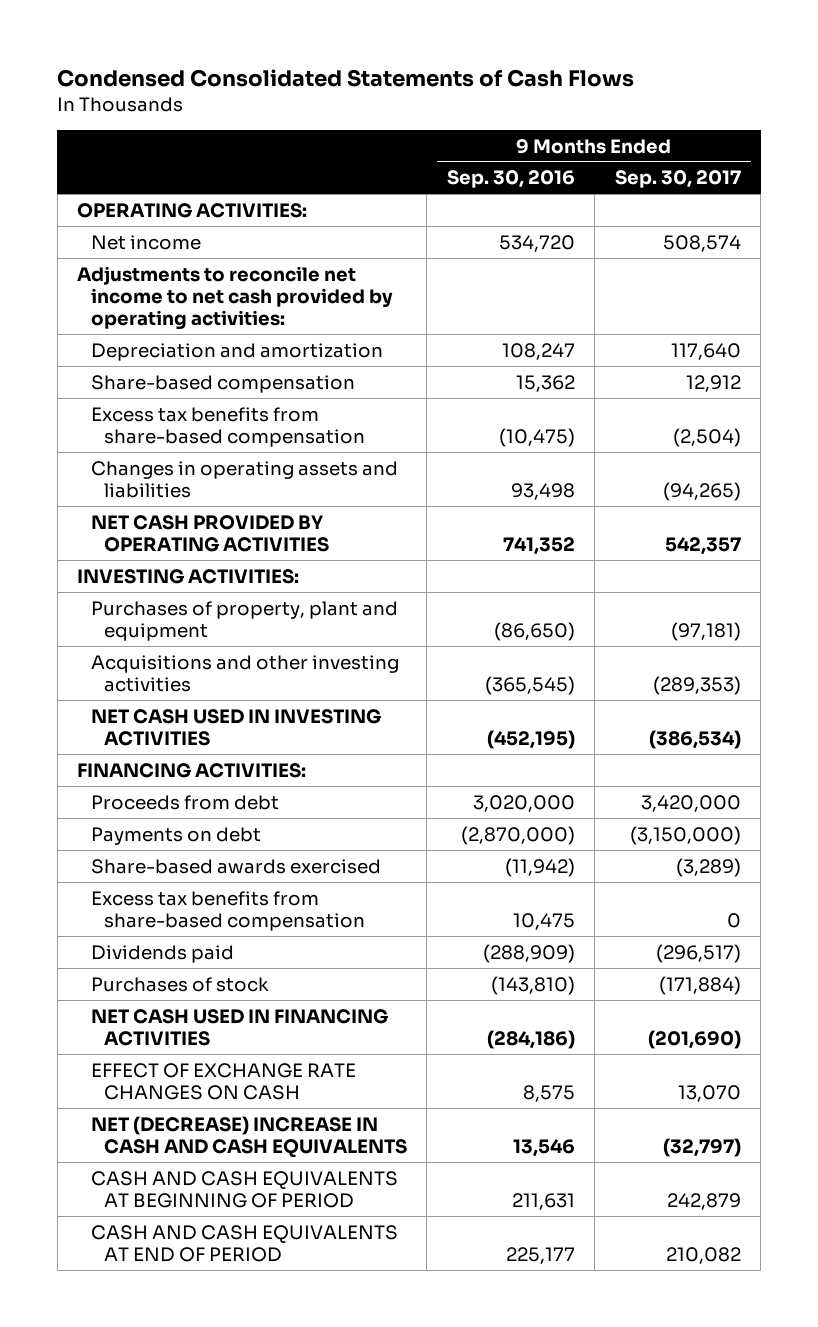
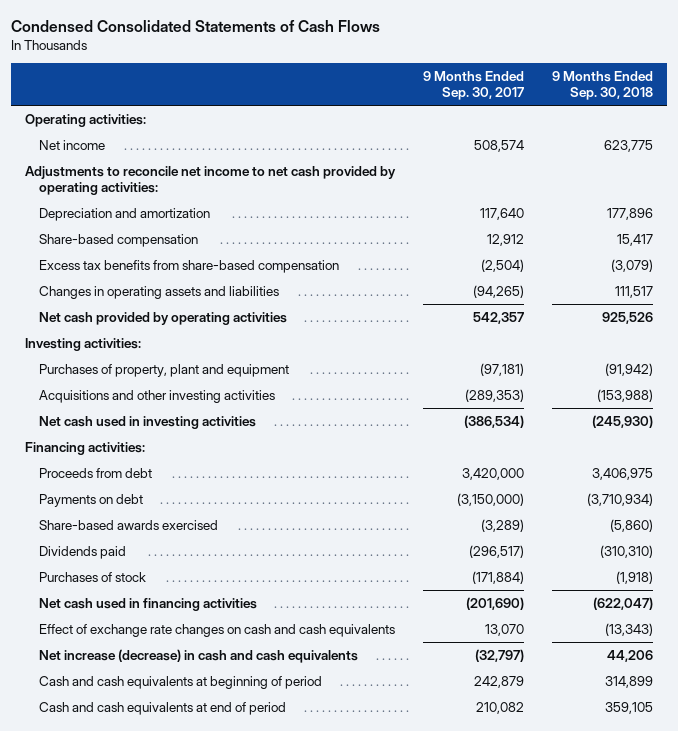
- | 9 Months Ended Sep. 30, 2016 | 9 Months Ended Sep. 30, 2017
+ | 9 Months Ended Sep. 30, 2017 | 9 Months Ended Sep. 30, 2018
- OPERATING ACTIVITIES:
+ Operating activities:
- NET CASH PROVIDED BY OPERATING ACTIVITIES | 741,352 | 542,357
- INVESTING ACTIVITIES:
+ Net cash provided by operating activities | 542,357 | 925,526
+ Investing activities:
- NET CASH USED IN INVESTING ACTIVITIES | (452,195) | (386,534)
- FINANCING ACTIVITIES:
+ Net cash used in investing activities | (386,534) | (245,930)
+ Financing activities:
- Excess tax benefits from share-based compensation | 10,475 | 0
- NET CASH USED IN FINANCING ACTIVITIES | (284,186) | (201,690)
- EFFECT OF EXCHANGE RATE CHANGES ON CASH | 8,575 | 13,070
- NET (DECREASE) INCREASE IN CASH AND CASH EQUIVALENTS | 13,546 | (32,797)
- CASH AND CASH EQUIVALENTS AT BEGINNING OF PERIOD | 211,631 | 242,879
- CASH AND CASH EQUIVALENTS AT END OF PERIOD | 225,177 | 210,082
+ Net cash used in financing activities | (201,690) | (622,047)
+ Effect of exchange rate changes on cash and cash equivalents | 13,070 | (13,343)
+ Net increase (decrease) in cash and cash equivalents | (32,797) | 44,206
+ Cash and cash equivalents at beginning of period | 242,879 | 314,899
+ Cash and cash equivalents at end of period | 210,082 | 359,105

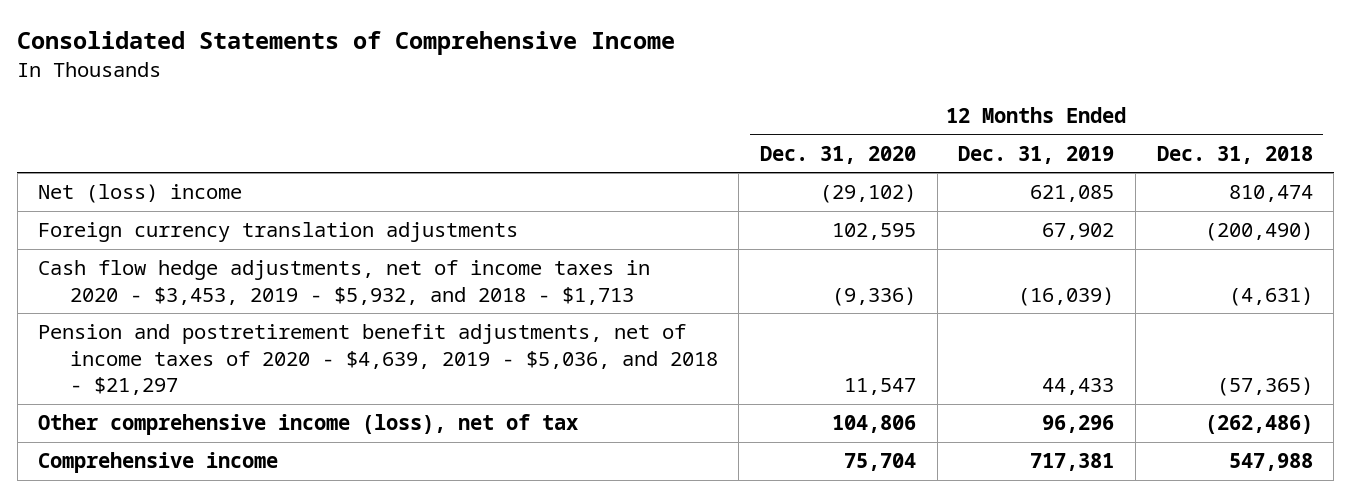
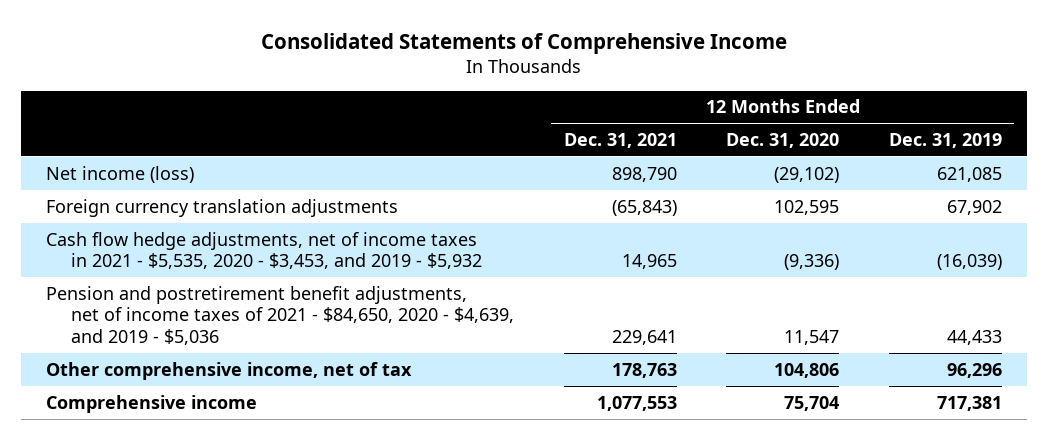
- | 12 Months Ended Dec. 31, 2020 | 12 Months Ended Dec. 31, 2019 | 12 Months Ended Dec. 31, 2018
+ | 12 Months Ended Dec. 31, 2021 | 12 Months Ended Dec. 31, 2020 | 12 Months Ended Dec. 31, 2019
- Net (loss) income | (29,102) | 621,085 | 810,474
+ Net income (loss) | 898,790 | (29,102) | 621,085
- Cash flow hedge adjustments, net of income taxes in 2020 - $3,453, 2019 - $5,932, and 2018 - $1,713 | (9,336) | (16,039) | (4,631)
- Pension and postretirement benefit adjustments, net of income taxes of 2020 - $4,639, 2019 - $5,036, and 2018 - $21,297 | 11,547 | 44,433 | (57,365)
- Other comprehensive income (loss), net of tax | 104,806 | 96,296 | (262,486)
+ Cash flow hedge adjustments, net of income taxes in 2021 - $5,535, 2020 - $3,453, and 2019 - $5,932 | 14,965 | (9,336) | (16,039)
+ Pension and postretirement benefit adjustments, net of income taxes of 2021 - $84,650, 2020 - $4,639, and 2019 - $5,036 | 229,641 | 11,547 | 44,433
+ Other comprehensive income, net of tax | 178,763 | 104,806 | 96,296

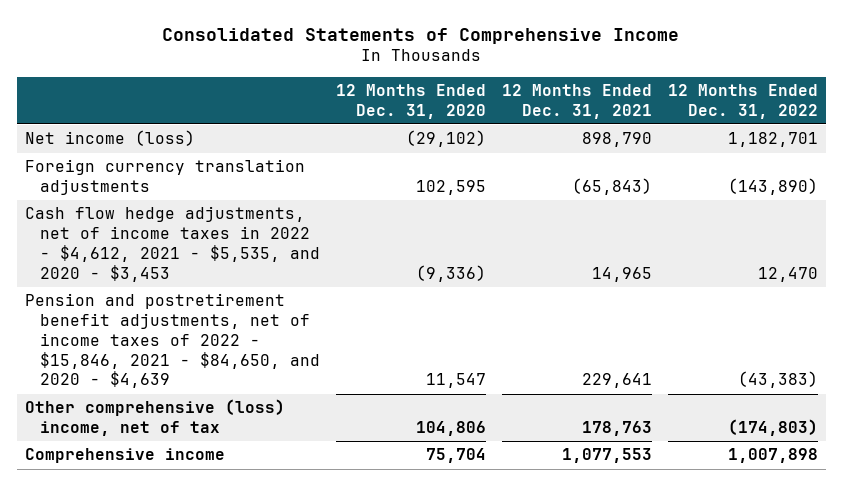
- | 12 Months Ended Dec. 31, 2021 | 12 Months Ended Dec. 31, 2020 | 12 Months Ended Dec. 31, 2019
+ | 12 Months Ended Dec. 31, 2020 | 12 Months Ended Dec. 31, 2021 | 12 Months Ended Dec. 31, 2022
- Cash flow hedge adjustments, net of income taxes in 2021 - $5,535, 2020 - $3,453, and 2019 - $5,932 | 14,965 | (9,336) | (16,039)
- Pension and postretirement benefit adjustments, net of income taxes of 2021 - $84,650, 2020 - $4,639, and 2019 - $5,036 | 229,641 | 11,547 | 44,433
- Other comprehensive income, net of tax | 178,763 | 104,806 | 96,296
+ Cash flow hedge adjustments, net of income taxes in 2022 - $4,612, 2021 - $5,535, and 2020 - $3,453 | (9,336) | 14,965 | 12,470
+ Pension and postretirement benefit adjustments, net of income taxes of 2022 - $15,846, 2021 - $84,650, and 2020 - $4,639 | 11,547 | 229,641 | (43,383)
+ Other comprehensive (loss) income, net of tax | 104,806 | 178,763 | (174,803)

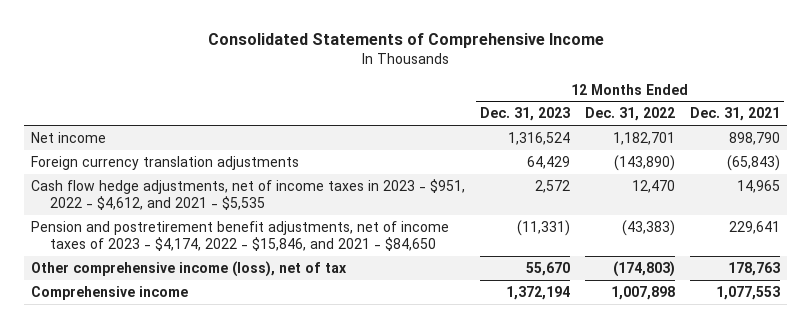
- | 12 Months Ended Dec. 31, 2020 | 12 Months Ended Dec. 31, 2021 | 12 Months Ended Dec. 31, 2022
+ | 12 Months Ended Dec. 31, 2023 | 12 Months Ended Dec. 31, 2022 | 12 Months Ended Dec. 31, 2021
- Net income (loss) | (29,102) | 898,790 | 1,182,701
+ Net income | 1,316,524 | 1,182,701 | 898,790
- Cash flow hedge adjustments, net of income taxes in 2022 - $4,612, 2021 - $5,535, and 2020 - $3,453 | (9,336) | 14,965 | 12,470
- Pension and postretirement benefit adjustments, net of income taxes of 2022 - $15,846, 2021 - $84,650, and 2020 - $4,639 | 11,547 | 229,641 | (43,383)
- Other comprehensive (loss) income, net of tax | 104,806 | 178,763 | (174,803)
+ Cash flow hedge adjustments, net of income taxes in 2023 - $951, 2022 - $4,612, and 2021 - $5,535 | 2,572 | 12,470 | 14,965
+ Pension and postretirement benefit adjustments, net of income taxes of 2023 - $4,174, 2022 - $15,846, and 2021 - $84,650 | (11,331) | (43,383) | 229,641
+ Other comprehensive income (loss), net of tax | 55,670 | (174,803) | 178,763

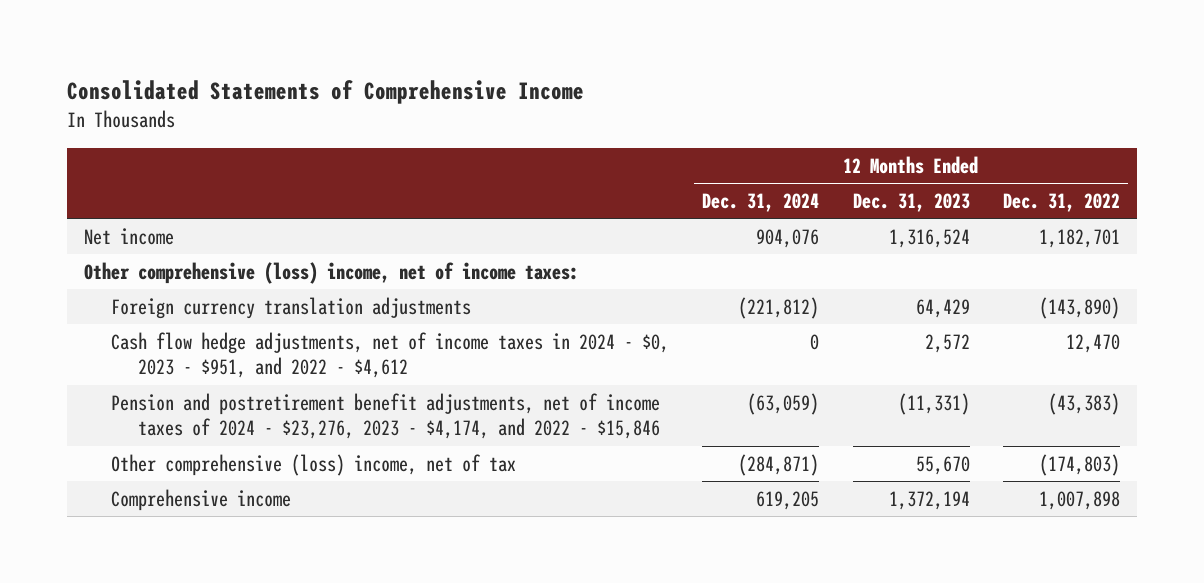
- | 12 Months Ended Dec. 31, 2023 | 12 Months Ended Dec. 31, 2022 | 12 Months Ended Dec. 31, 2021
+ | 12 Months Ended Dec. 31, 2024 | 12 Months Ended Dec. 31, 2023 | 12 Months Ended Dec. 31, 2022
+ Other comprehensive (loss) income, net of income taxes:
- Cash flow hedge adjustments, net of income taxes in 2023 - $951, 2022 - $4,612, and 2021 - $5,535 | 2,572 | 12,470 | 14,965
- Pension and postretirement benefit adjustments, net of income taxes of 2023 - $4,174, 2022 - $15,846, and 2021 - $84,650 | (11,331) | (43,383) | 229,641
- Other comprehensive income (loss), net of tax | 55,670 | (174,803) | 178,763
+ Cash flow hedge adjustments, net of income taxes in 2024 - $0, 2023 - $951, and 2022 - $4,612 | 0 | 2,572 | 12,470
+ Pension and postretirement benefit adjustments, net of income taxes of 2024 - $23,276, 2023 - $4,174, and 2022 - $15,846 | (63,059) | (11,331) | (43,383)
+ Other comprehensive (loss) income, net of tax | (284,871) | 55,670 | (174,803)

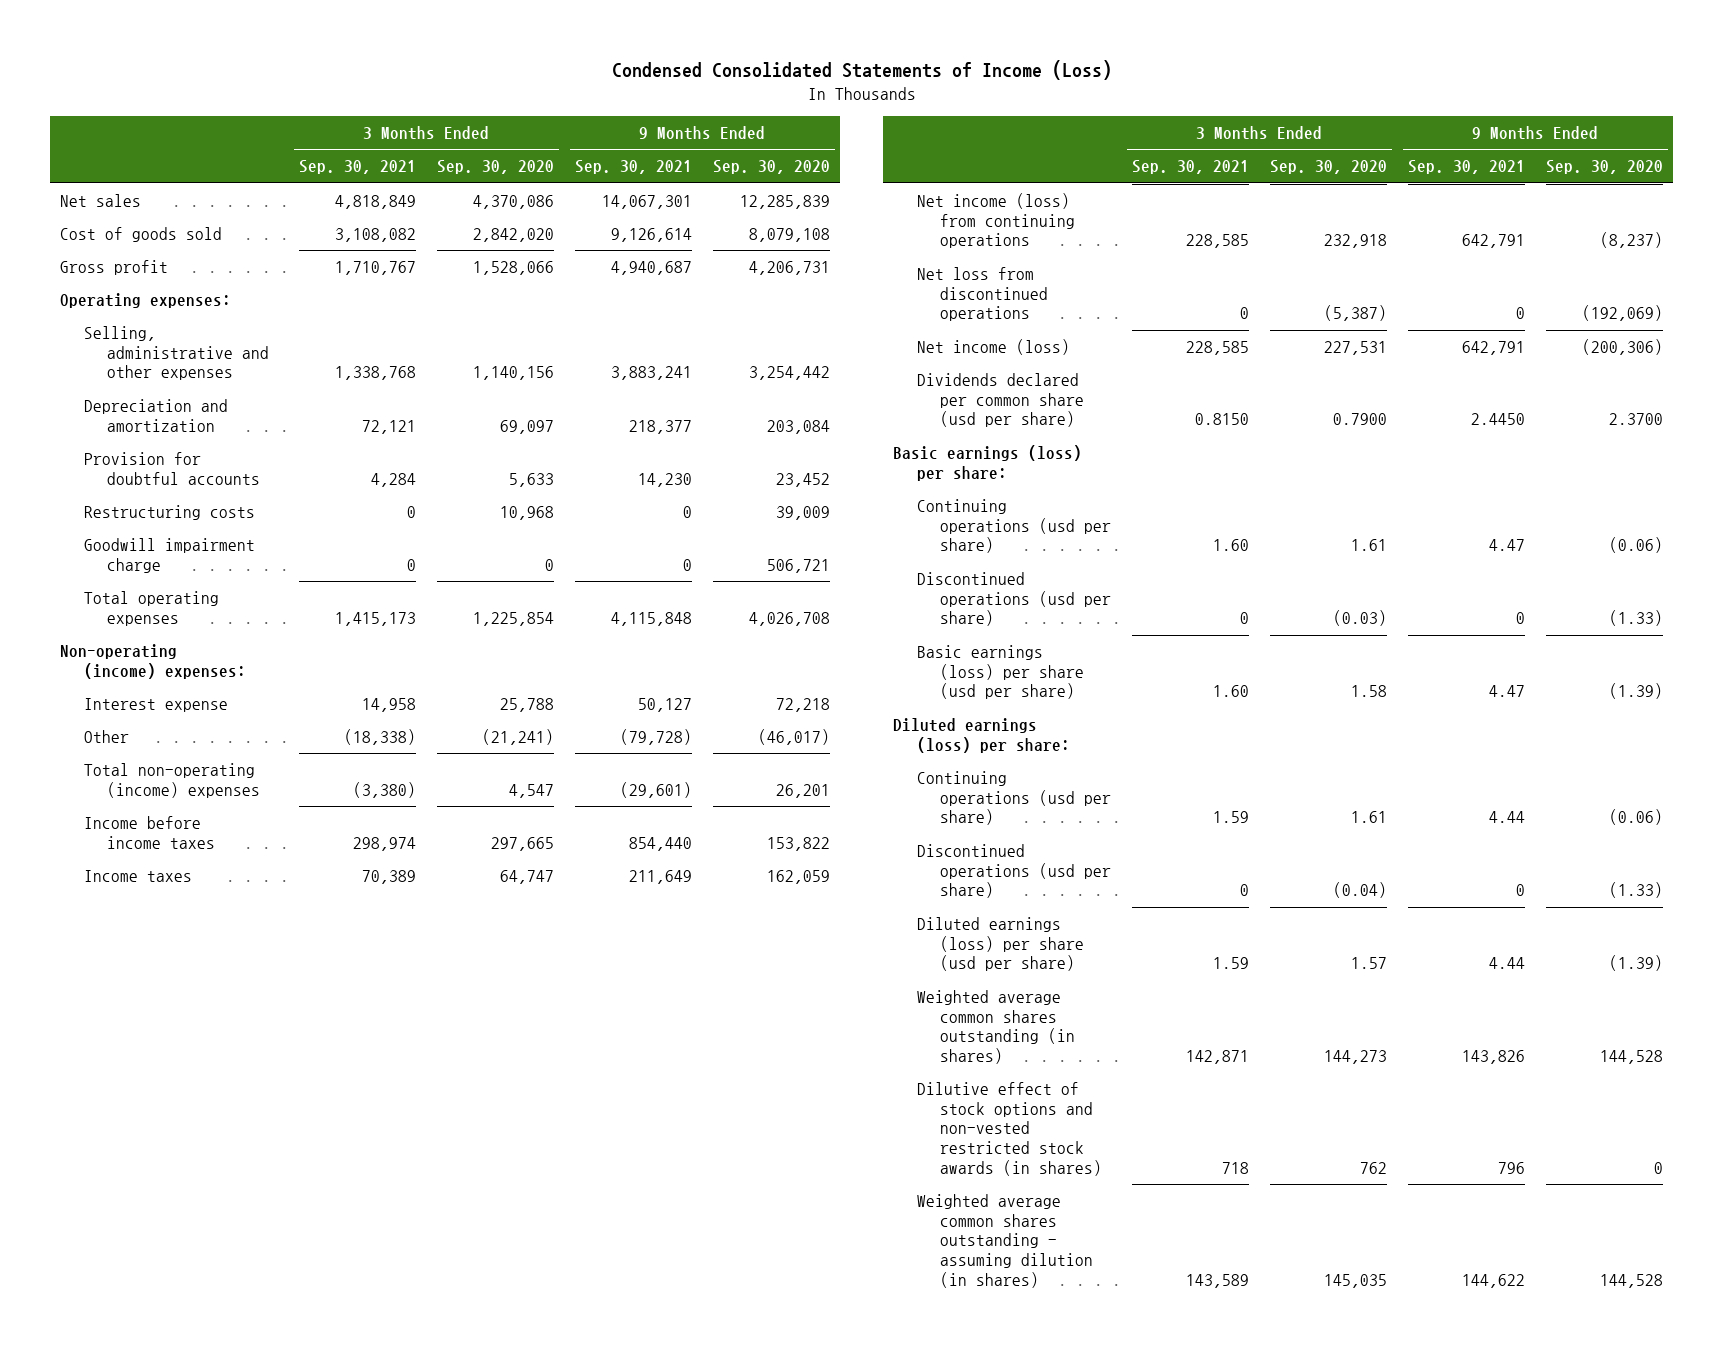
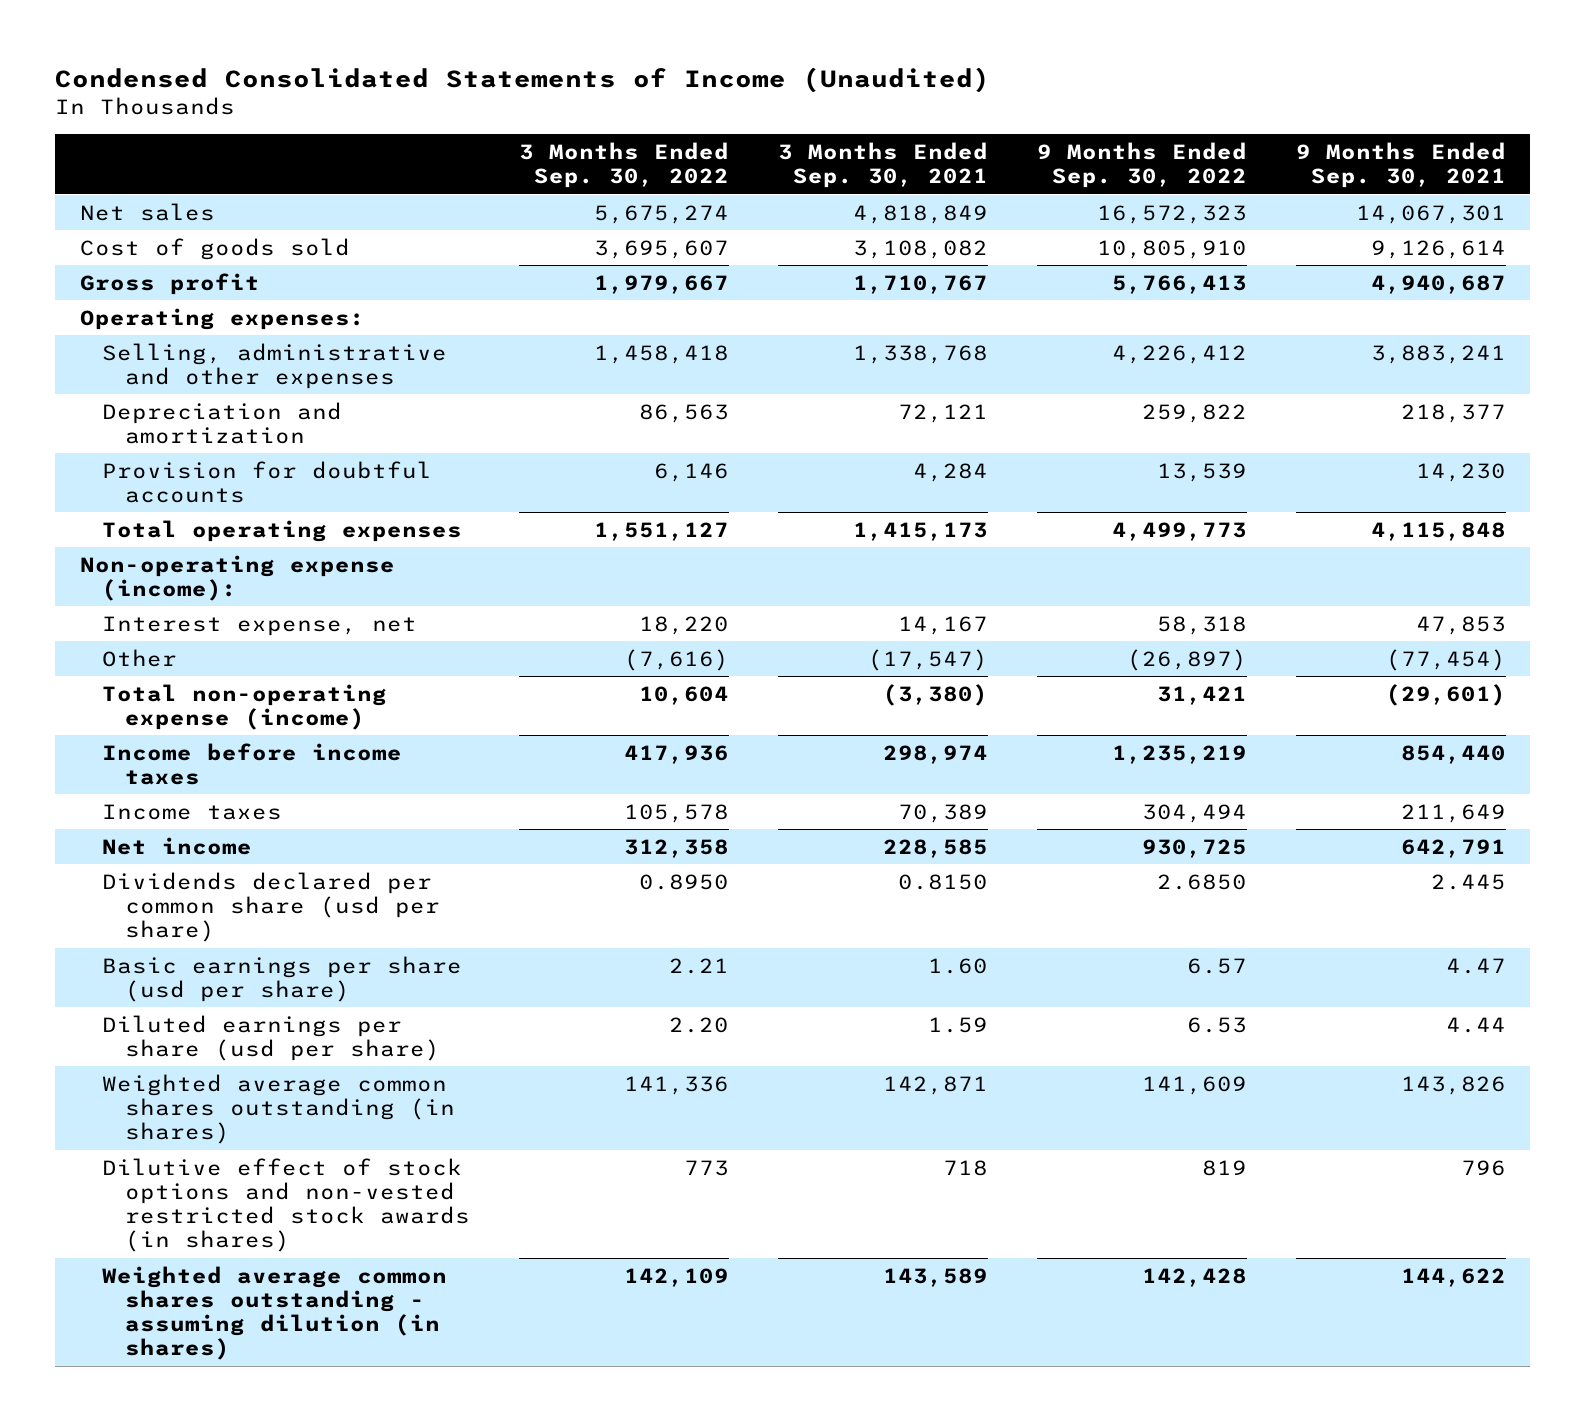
- Condensed Consolidated Statements of Income (Loss)
+ Condensed Consolidated Statements of Income (Unaudited)
- | 3 Months Ended Sep. 30, 2021 | 3 Months Ended Sep. 30, 2020 | 9 Months Ended Sep. 30, 2021 | 9 Months Ended Sep. 30, 2020
+ | 3 Months Ended Sep. 30, 2022 | 3 Months Ended Sep. 30, 2021 | 9 Months Ended Sep. 30, 2022 | 9 Months Ended Sep. 30, 2021
- Restructuring costs | 0 | 10,968 | 0 | 39,009
- Goodwill impairment charge | 0 | 0 | 0 | 506,721
- Non-operating (income) expenses:
- Interest expense | 14,958 | 25,788 | 50,127 | 72,218
- Other | (18,338) | (21,241) | (79,728) | (46,017)
- Total non-operating (income) expenses | (3,380) | 4,547 | (29,601) | 26,201
+ Non-operating expense (income):
+ Interest expense, net | 18,220 | 14,167 | 58,318 | 47,853
+ Other | (7,616) | (17,547) | (26,897) | (77,454)
+ Total non-operating expense (income) | 10,604 | (3,380) | 31,421 | (29,601)
- Net income (loss) from continuing operations | 228,585 | 232,918 | 642,791 | (8,237)
- Net loss from discontinued operations | 0 | (5,387) | 0 | (192,069)
- Net income (loss) | 228,585 | 227,531 | 642,791 | (200,306)
- Dividends declared per common share (usd per share) | 0.8150 | 0.7900 | 2.4450 | 2.3700
- Basic earnings (loss) per share:
- Continuing operations (usd per share) | 1.60 | 1.61 | 4.47 | (0.06)
- Discontinued operations (usd per share) | 0 | (0.03) | 0 | (1.33)
- Basic earnings (loss) per share (usd per share) | 1.60 | 1.58 | 4.47 | (1.39)
- Diluted earnings (loss) per share:
- Continuing operations (usd per share) | 1.59 | 1.61 | 4.44 | (0.06)
- Discontinued operations (usd per share) | 0 | (0.04) | 0 | (1.33)
- Diluted earnings (loss) per share (usd per share) | 1.59 | 1.57 | 4.44 | (1.39)
+ Net income | 312,358 | 228,585 | 930,725 | 642,791
+ Dividends declared per common share (usd per share) | 0.8950 | 0.8150 | 2.6850 | 2.445
+ Basic earnings per share (usd per share) | 2.21 | 1.60 | 6.57 | 4.47
+ Diluted earnings per share (usd per share) | 2.20 | 1.59 | 6.53 | 4.44

